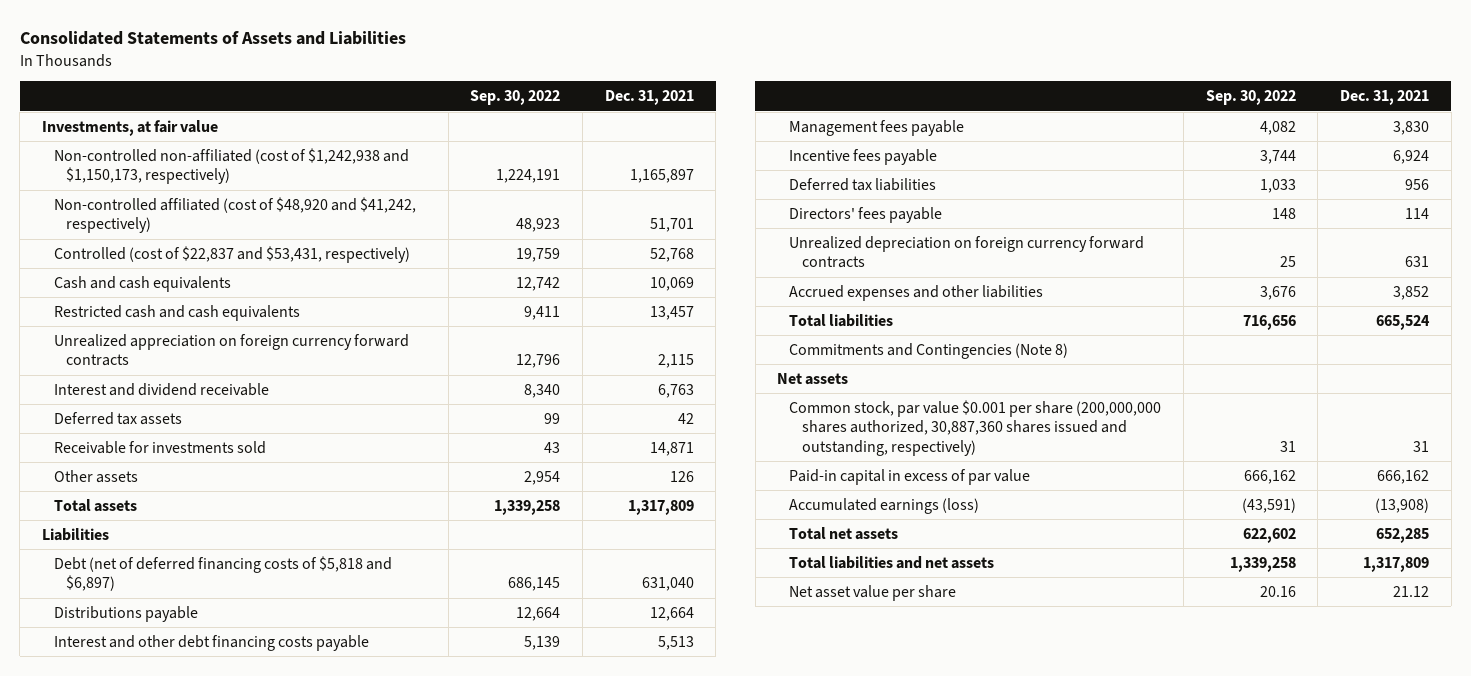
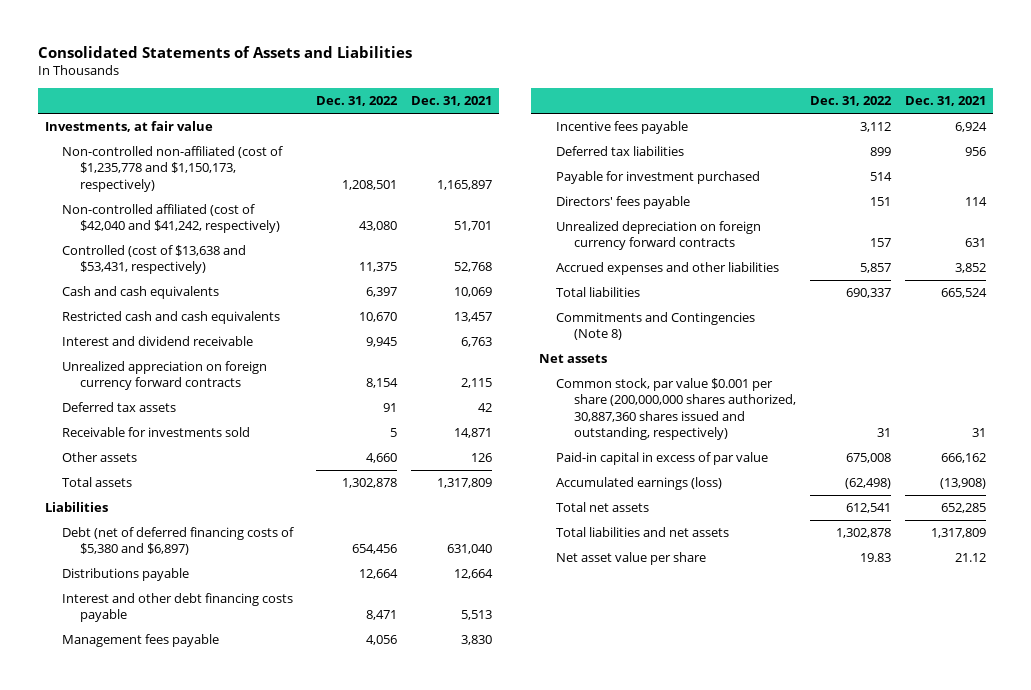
- | Sep. 30, 2022 | Dec. 31, 2021
+ | Dec. 31, 2022 | Dec. 31, 2021
- Non-controlled non-affiliated (cost of $1,242,938 and $1,150,173, respectively) | 1,224,191 | 1,165,897
- Non-controlled affiliated (cost of $48,920 and $41,242, respectively) | 48,923 | 51,701
- Controlled (cost of $22,837 and $53,431, respectively) | 19,759 | 52,768
+ Non-controlled non-affiliated (cost of $1,235,778 and $1,150,173, respectively) | 1,208,501 | 1,165,897
+ Non-controlled affiliated (cost of $42,040 and $41,242, respectively) | 43,080 | 51,701
+ Controlled (cost of $13,638 and $53,431, respectively) | 11,375 | 52,768
moved down: Unrealized appreciation on foreign currency forward contracts | 8,154 | 2,115
- Debt (net of deferred financing costs of $5,818 and $6,897) | 686,145 | 631,040
+ Debt (net of deferred financing costs of $5,380 and $6,897) | 654,456 | 631,040
+ Payable for investment purchased | 514 |

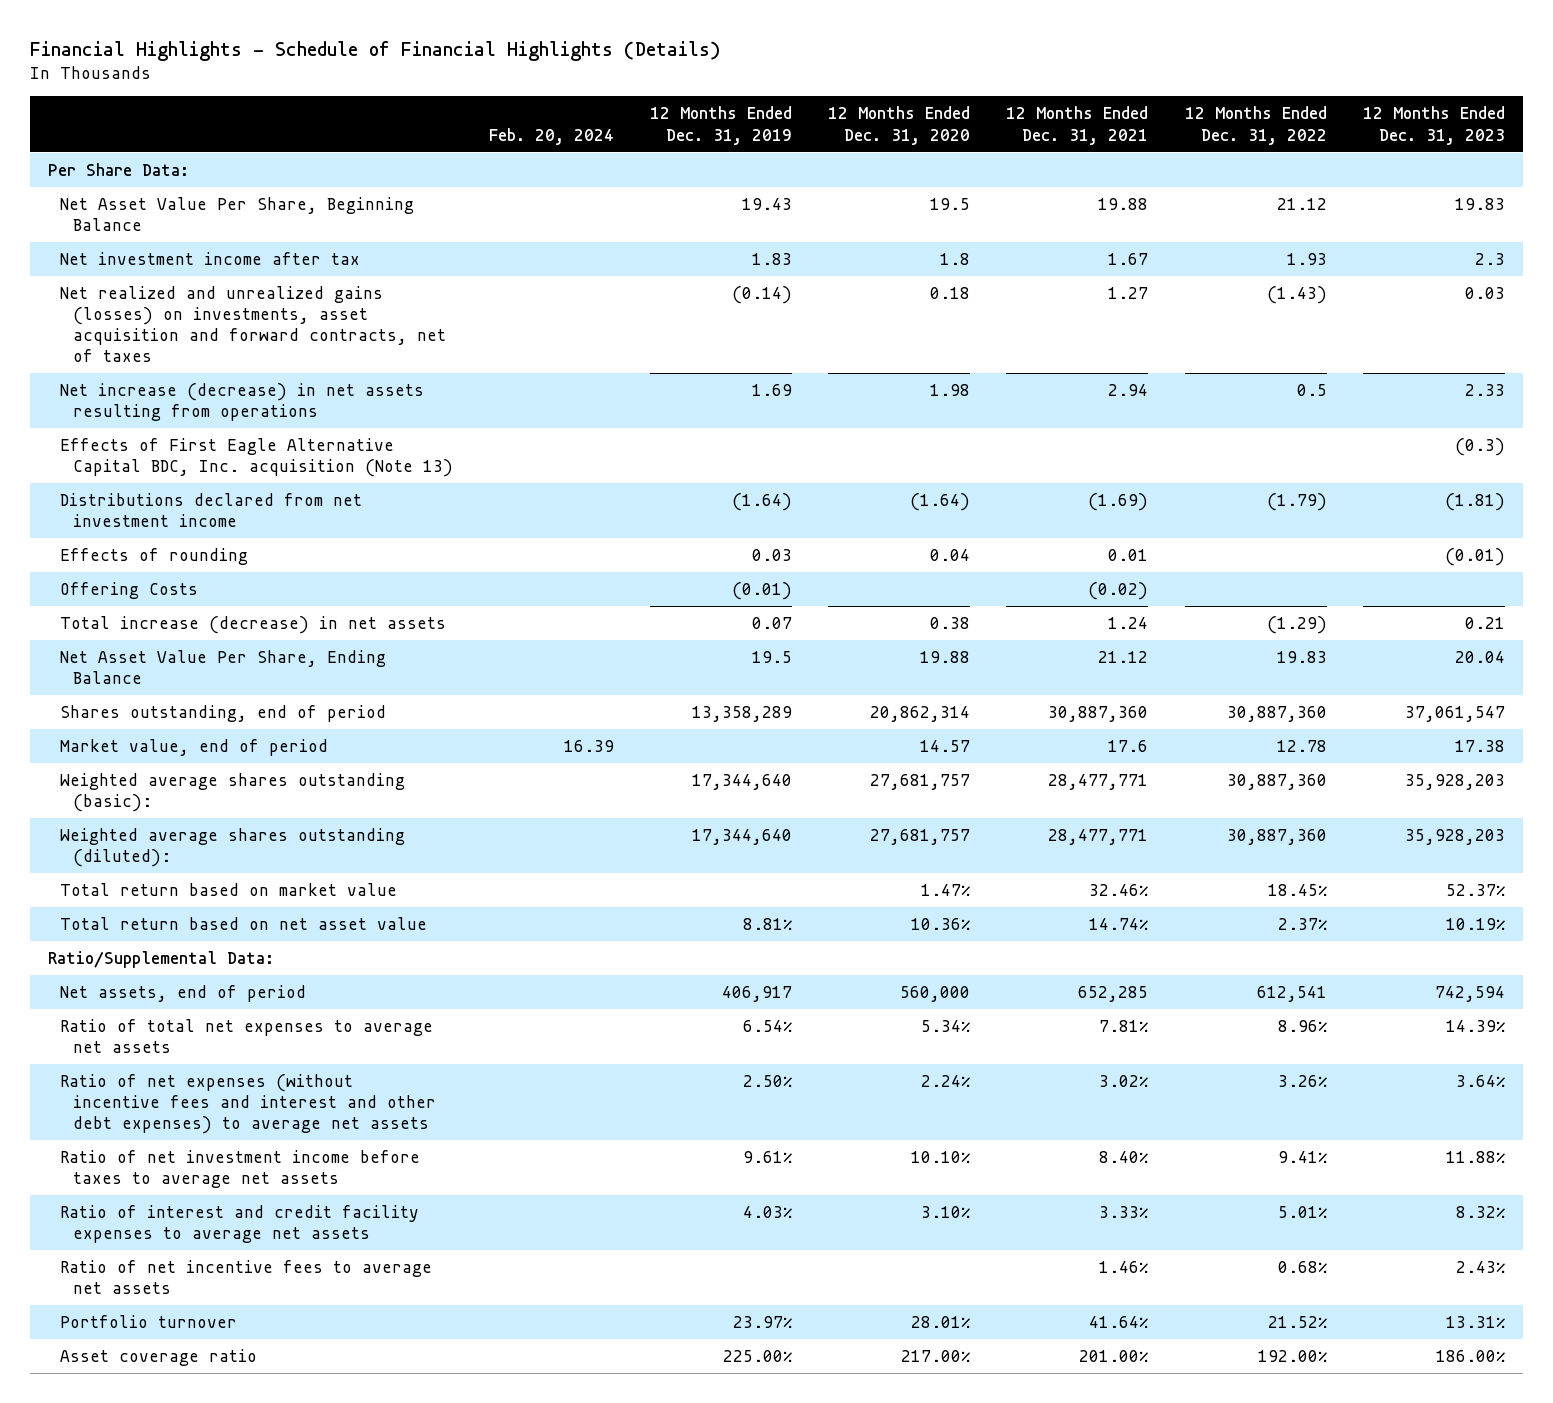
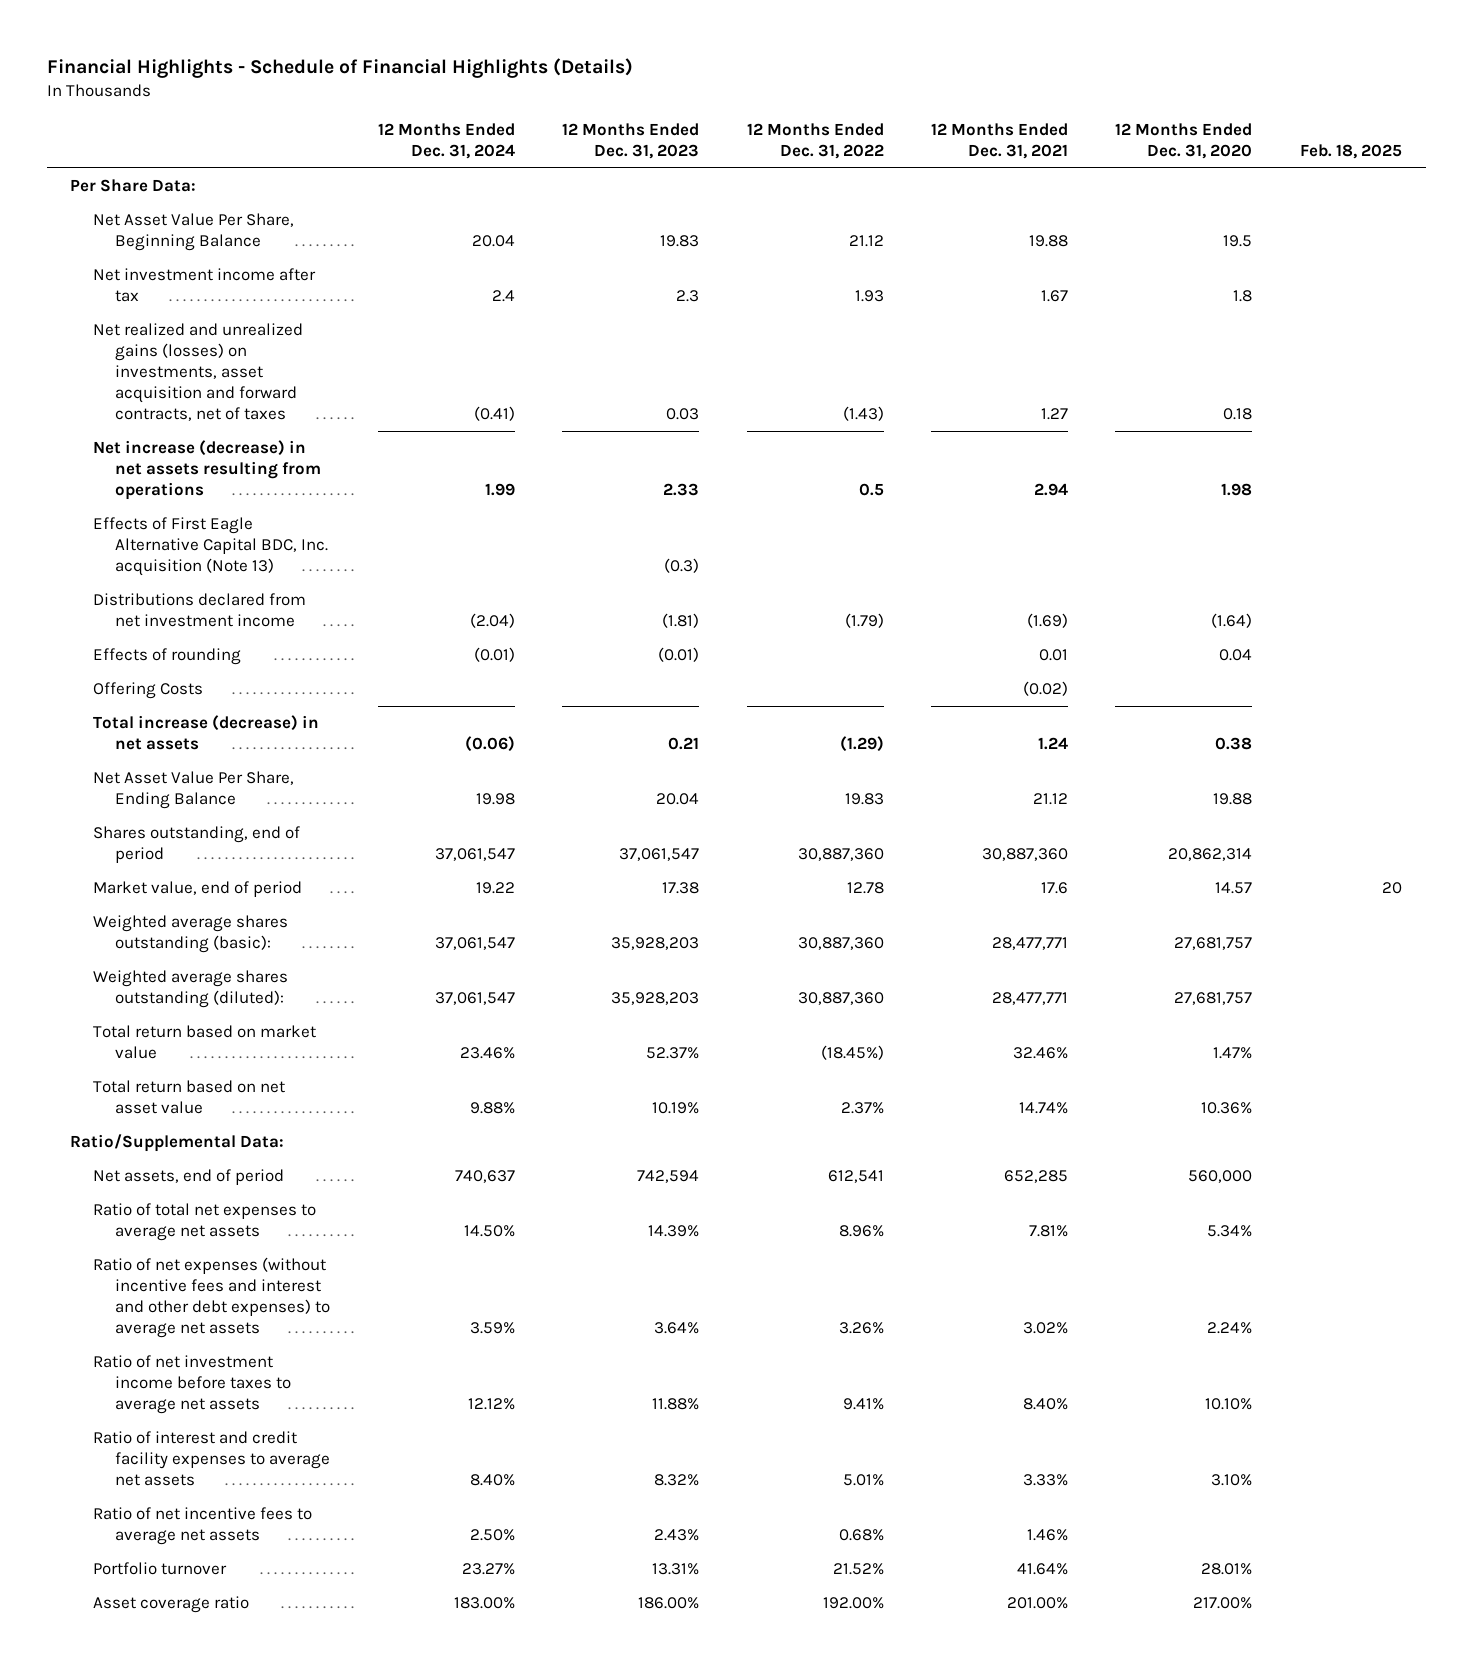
- | Feb. 20, 2024 | 12 Months Ended Dec. 31, 2019 | 12 Months Ended Dec. 31, 2020 | 12 Months Ended Dec. 31, 2021 | 12 Months Ended Dec. 31, 2022 | 12 Months Ended Dec. 31, 2023
+ | 12 Months Ended Dec. 31, 2024 | 12 Months Ended Dec. 31, 2023 | 12 Months Ended Dec. 31, 2022 | 12 Months Ended Dec. 31, 2021 | 12 Months Ended Dec. 31, 2020 | Feb. 18, 2025
- Total return based on market value | | | 1.47% | 32.46% | 18.45% | 52.37%
+ Total return based on market value | 23.46% | 52.37% | (18.45%) | 32.46% | 1.47% |

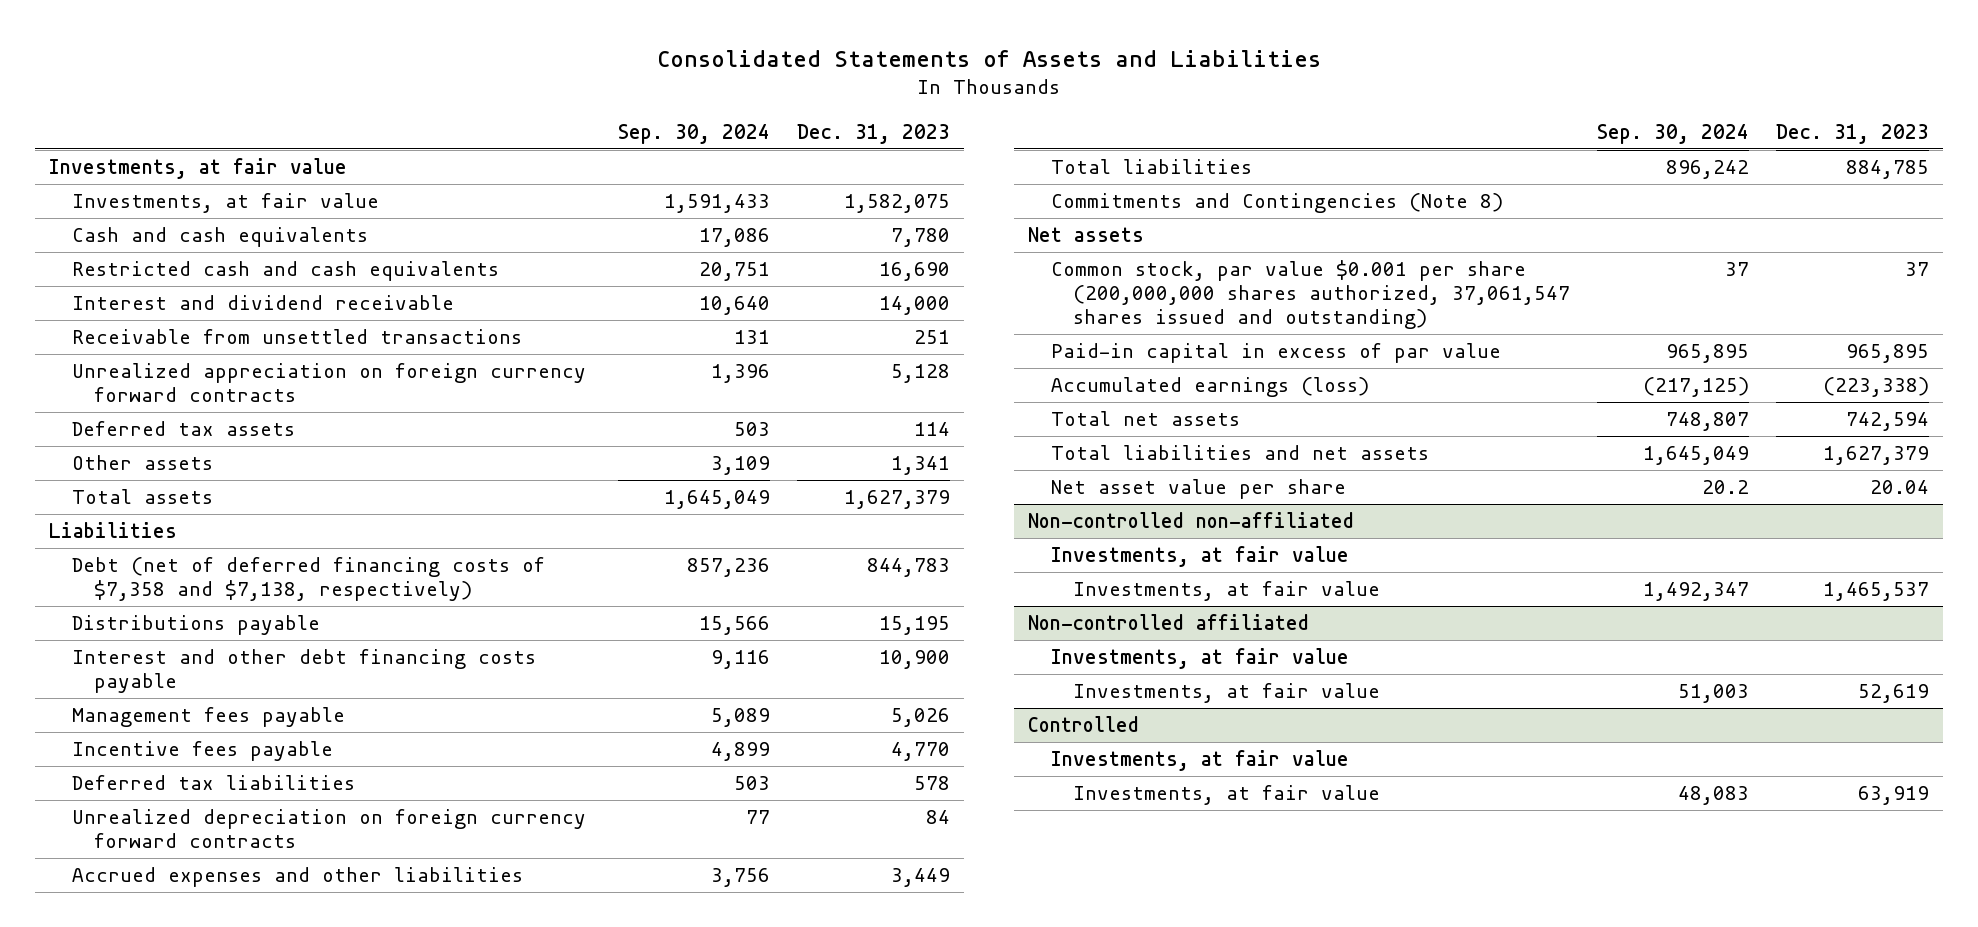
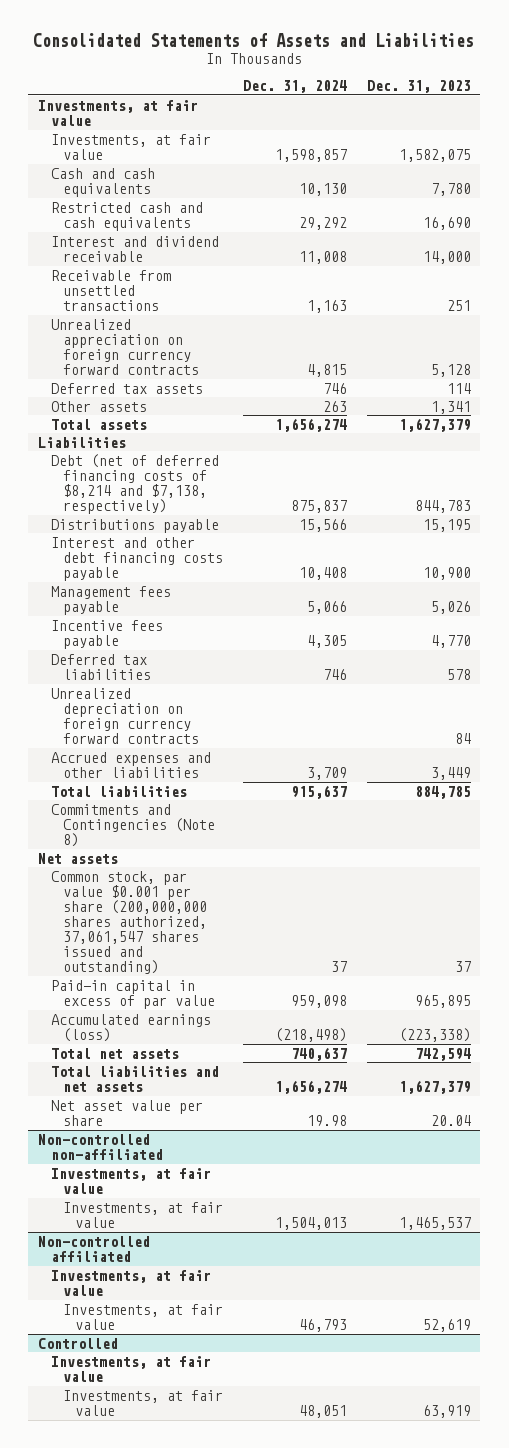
- | Sep. 30, 2024 | Dec. 31, 2023
+ | Dec. 31, 2024 | Dec. 31, 2023
- Debt (net of deferred financing costs of $7,358 and $7,138, respectively) | 857,236 | 844,783
+ Debt (net of deferred financing costs of $8,214 and $7,138, respectively) | 875,837 | 844,783

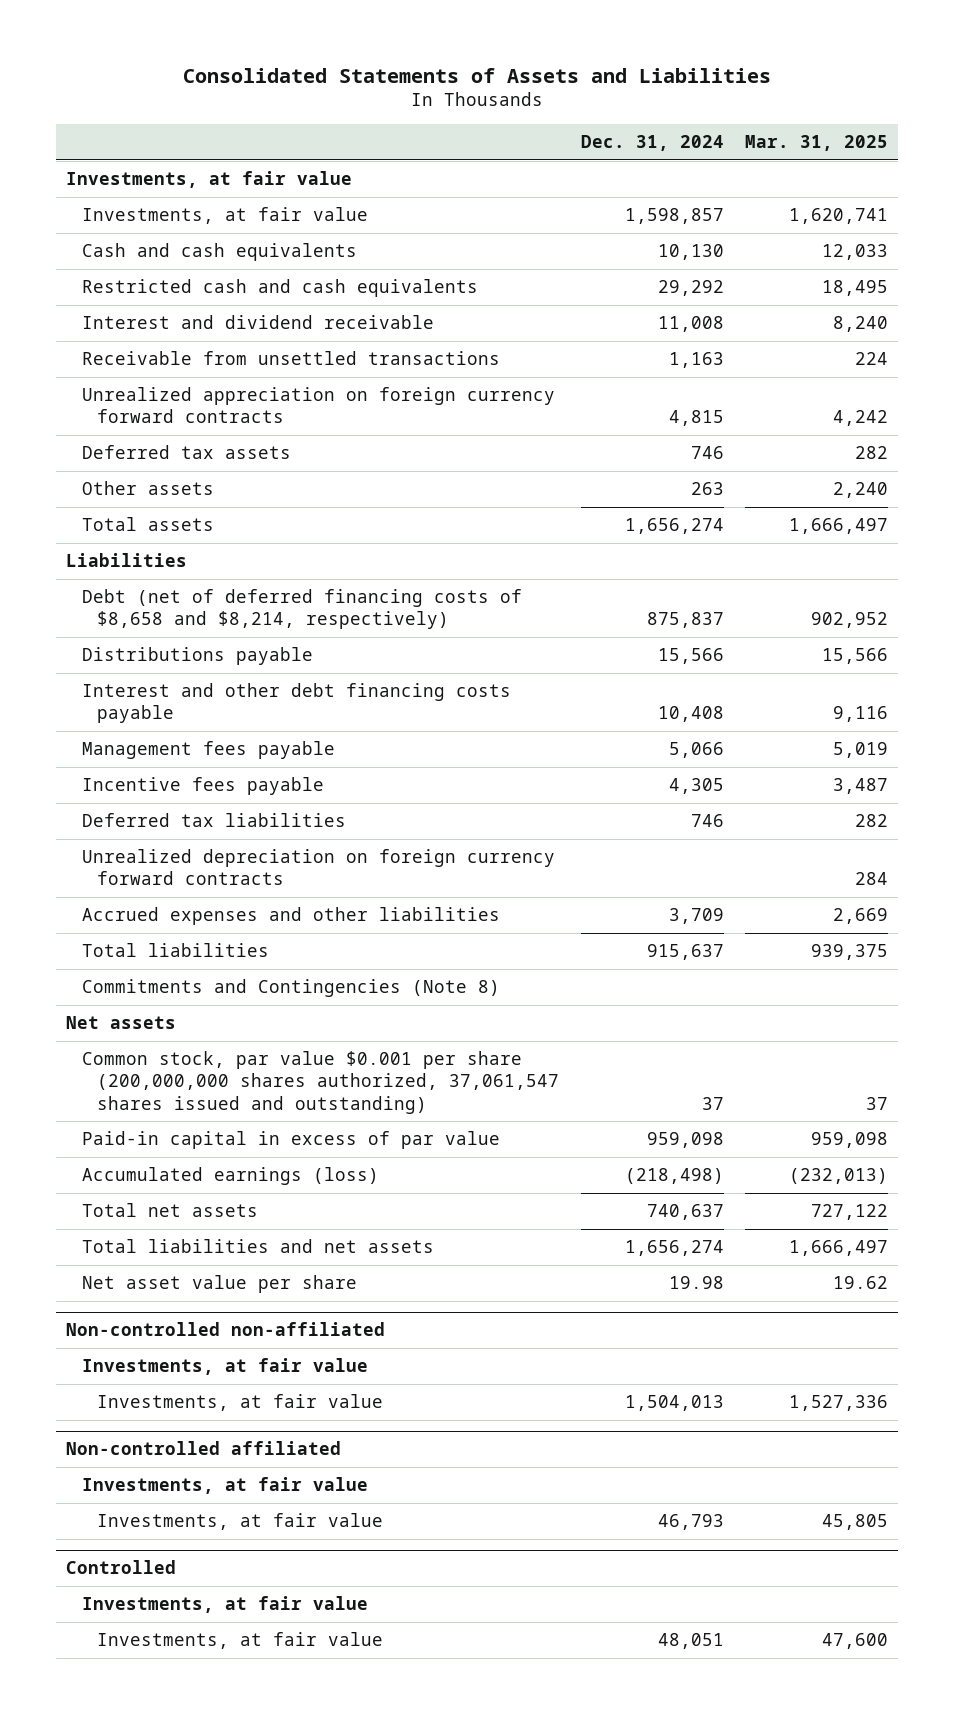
- | Dec. 31, 2024 | Dec. 31, 2023
+ | Dec. 31, 2024 | Mar. 31, 2025
- Debt (net of deferred financing costs of $8,214 and $7,138, respectively) | 875,837 | 844,783
+ Debt (net of deferred financing costs of $8,658 and $8,214, respectively) | 875,837 | 902,952

